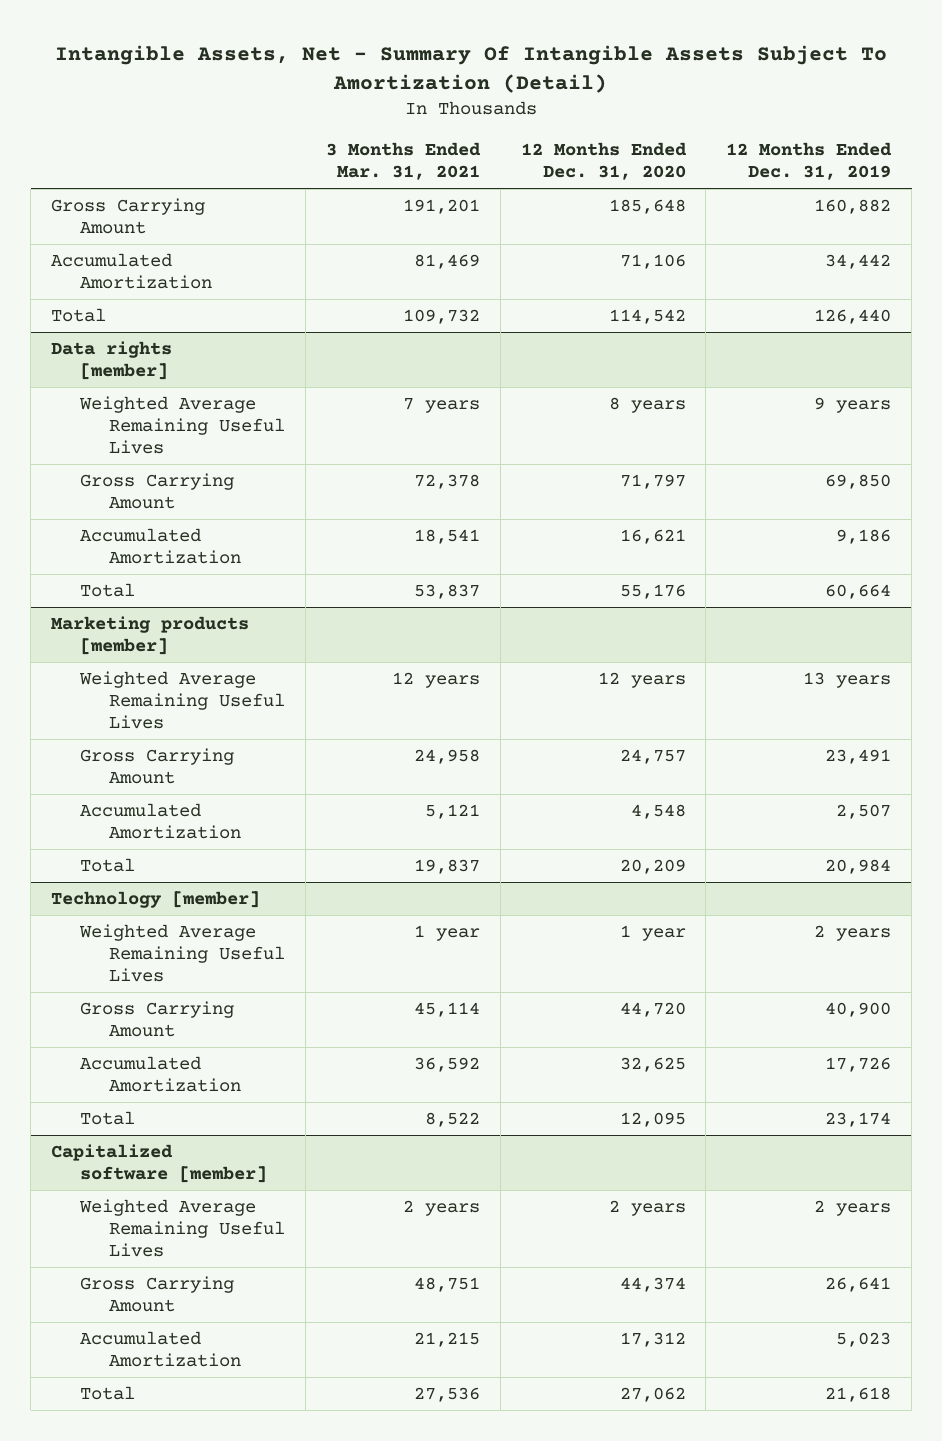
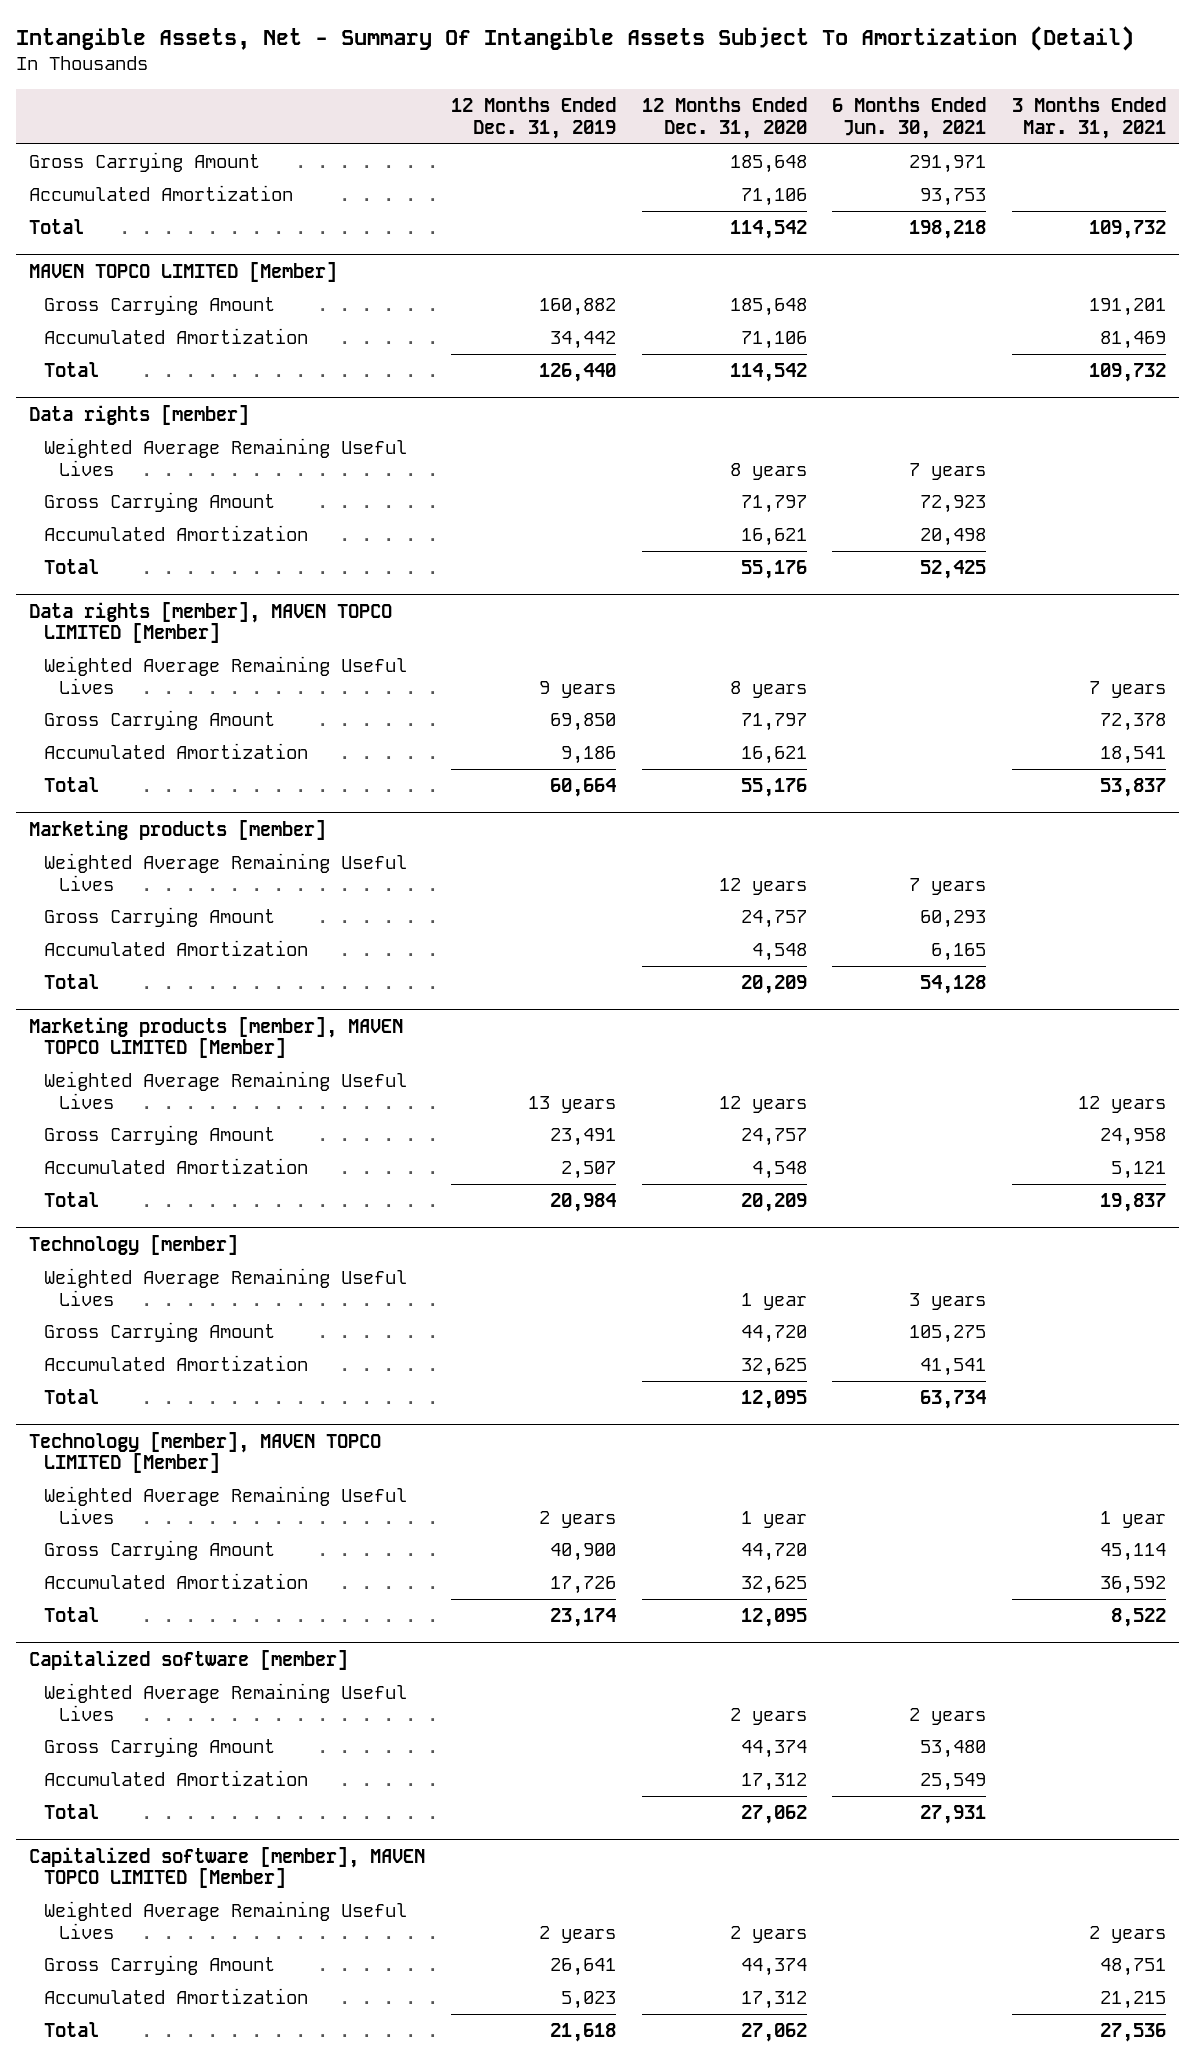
- | 3 Months Ended Mar. 31, 2021 | 12 Months Ended Dec. 31, 2020 | 12 Months Ended Dec. 31, 2019
+ | 12 Months Ended Dec. 31, 2019 | 12 Months Ended Dec. 31, 2020 | 6 Months Ended Jun. 30, 2021 | 3 Months Ended Mar. 31, 2021
+ Gross Carrying Amount | | 185,648 | 291,971 |
+ Accumulated Amortization | | 71,106 | 93,753 |
+ Total | | 114,542 | 198,218 | 109,732
+ MAVEN TOPCO LIMITED [Member]
@ Data rights [member]
+ Weighted Average Remaining Useful Lives | | 8 years | 7 years |
+ Gross Carrying Amount | | 71,797 | 72,923 |
+ Accumulated Amortization | | 16,621 | 20,498 |
+ Total | | 55,176 | 52,425 |
+ Data rights [member], MAVEN TOPCO LIMITED [Member]
@ Marketing products [member]
+ Weighted Average Remaining Useful Lives | | 12 years | 7 years |
+ Gross Carrying Amount | | 24,757 | 60,293 |
+ Accumulated Amortization | | 4,548 | 6,165 |
+ Total | | 20,209 | 54,128 |
+ Marketing products [member], MAVEN TOPCO LIMITED [Member]
@ Technology [member]
+ Weighted Average Remaining Useful Lives | | 1 year | 3 years |
+ Gross Carrying Amount | | 44,720 | 105,275 |
+ Accumulated Amortization | | 32,625 | 41,541 |
+ Total | | 12,095 | 63,734 |
+ Technology [member], MAVEN TOPCO LIMITED [Member]
@ Capitalized software [member]
+ Weighted Average Remaining Useful Lives | | 2 years | 2 years |
+ Gross Carrying Amount | | 44,374 | 53,480 |
+ Accumulated Amortization | | 17,312 | 25,549 |
+ Total | | 27,062 | 27,931 |
+ Capitalized software [member], MAVEN TOPCO LIMITED [Member]

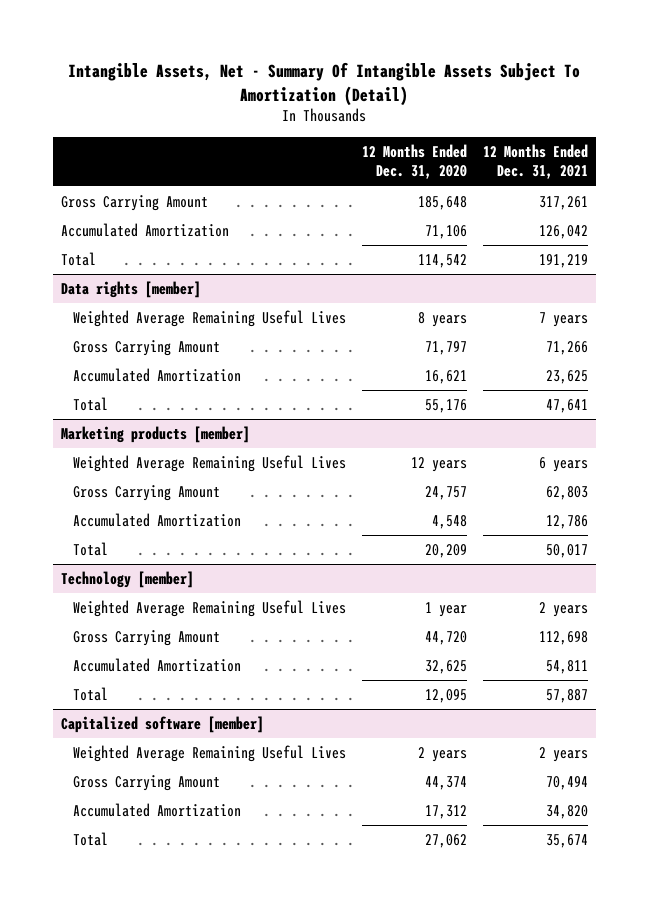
- | 12 Months Ended Dec. 31, 2019 | 12 Months Ended Dec. 31, 2020 | 6 Months Ended Jun. 30, 2021 | 3 Months Ended Mar. 31, 2021
+ | 12 Months Ended Dec. 31, 2020 | 12 Months Ended Dec. 31, 2021
- MAVEN TOPCO LIMITED [Member]
- Gross Carrying Amount | 160,882 | 185,648 | | 191,201
- Accumulated Amortization | 34,442 | 71,106 | | 81,469
- Total | 126,440 | 114,542 | | 109,732
- Data rights [member], MAVEN TOPCO LIMITED [Member]
- Weighted Average Remaining Useful Lives | 9 years | 8 years | | 7 years
- Gross Carrying Amount | 69,850 | 71,797 | | 72,378
- Accumulated Amortization | 9,186 | 16,621 | | 18,541
- Total | 60,664 | 55,176 | | 53,837
- Marketing products [member], MAVEN TOPCO LIMITED [Member]
- Weighted Average Remaining Useful Lives | 13 years | 12 years | | 12 years
- Gross Carrying Amount | 23,491 | 24,757 | | 24,958
- Accumulated Amortization | 2,507 | 4,548 | | 5,121
- Total | 20,984 | 20,209 | | 19,837
- Technology [member], MAVEN TOPCO LIMITED [Member]
- Weighted Average Remaining Useful Lives | 2 years | 1 year | | 1 year
- Gross Carrying Amount | 40,900 | 44,720 | | 45,114
- Accumulated Amortization | 17,726 | 32,625 | | 36,592
- Total | 23,174 | 12,095 | | 8,522
- Capitalized software [member], MAVEN TOPCO LIMITED [Member]
- Weighted Average Remaining Useful Lives | 2 years | 2 years | | 2 years
- Gross Carrying Amount | 26,641 | 44,374 | | 48,751
- Accumulated Amortization | 5,023 | 17,312 | | 21,215
- Total | 21,618 | 27,062 | | 27,536

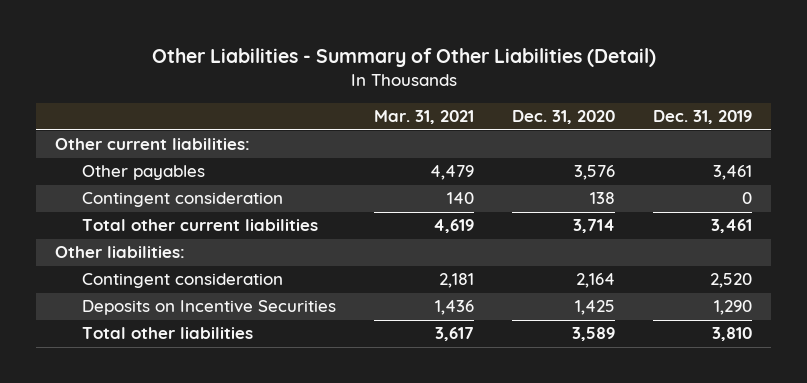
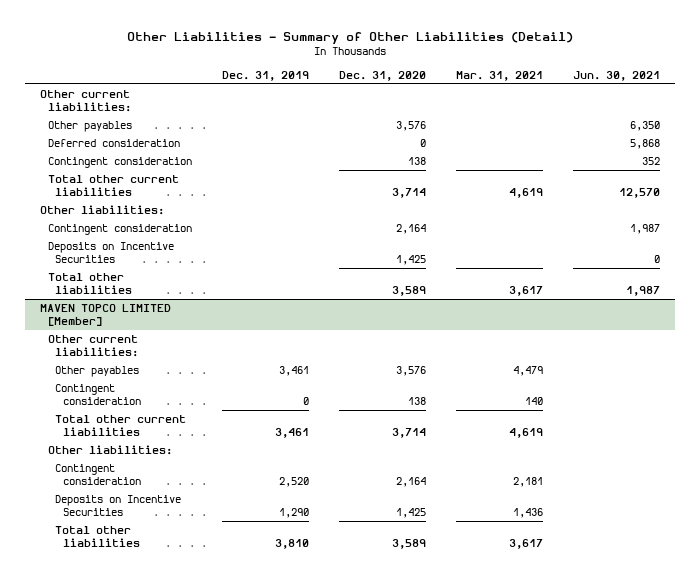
- | Mar. 31, 2021 | Dec. 31, 2020 | Dec. 31, 2019
+ | Dec. 31, 2019 | Dec. 31, 2020 | Mar. 31, 2021 | Jun. 30, 2021
+ Other payables | | 3,576 | | 6,350
+ Deferred consideration | | 0 | | 5,868
+ Contingent consideration | | 138 | | 352
+ Total other current liabilities | | 3,714 | 4,619 | 12,570
+ Other liabilities:
+ Contingent consideration | | 2,164 | | 1,987
+ Deposits on Incentive Securities | | 1,425 | | 0
+ Total other liabilities | | 3,589 | 3,617 | 1,987
+ MAVEN TOPCO LIMITED [Member]
+ Other current liabilities:

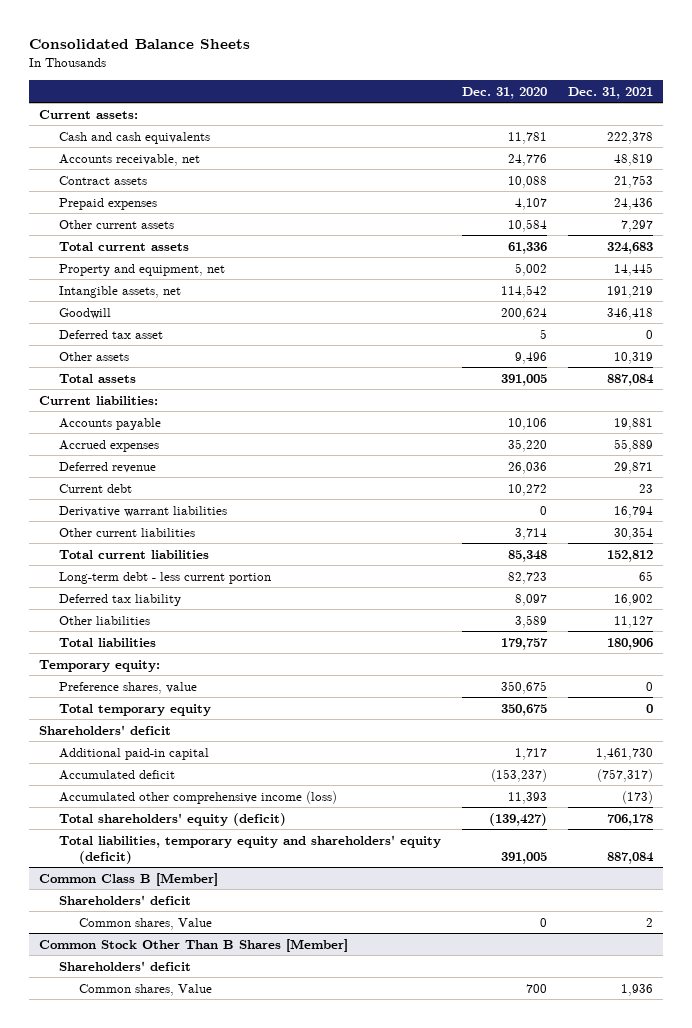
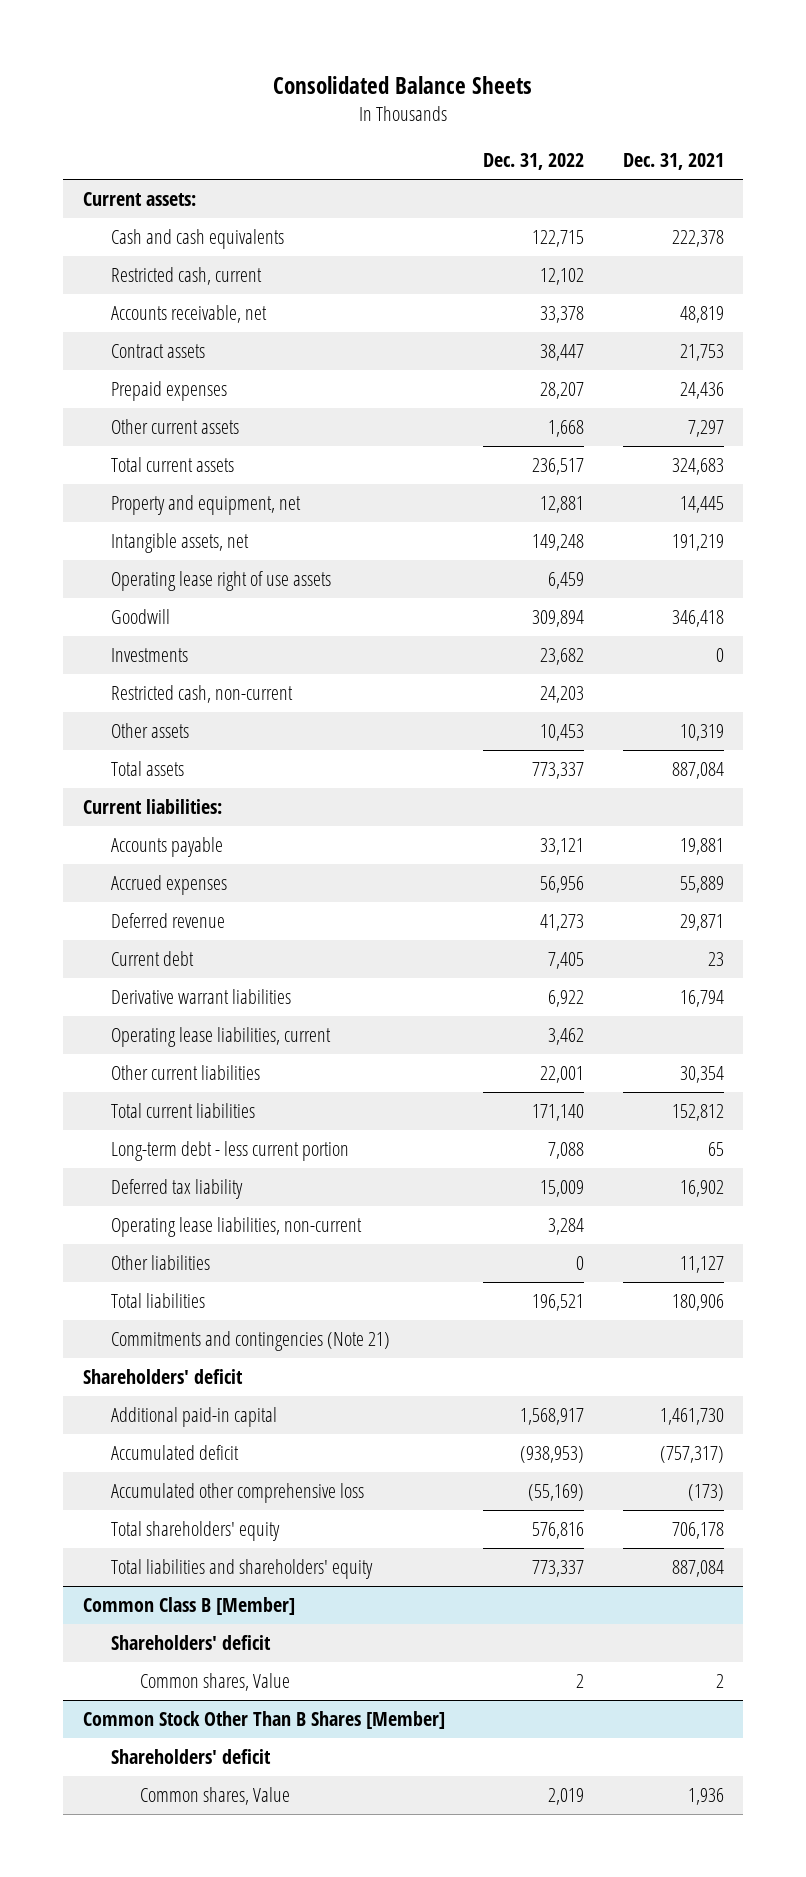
- | Dec. 31, 2020 | Dec. 31, 2021
+ | Dec. 31, 2022 | Dec. 31, 2021
+ Restricted cash, current | 12,102 |
+ Operating lease right of use assets | 6,459 |
- Deferred tax asset | 5 | 0
+ Investments | 23,682 | 0
+ Restricted cash, non-current | 24,203 |
+ Operating lease liabilities, current | 3,462 |
+ Operating lease liabilities, non-current | 3,284 |
- Temporary equity:
- Preference shares, value | 350,675 | 0
- Total temporary equity | 350,675 | 0
+ Commitments and contingencies (Note 21)
- Accumulated other comprehensive income (loss) | 11,393 | (173)
- Total shareholders' equity (deficit) | (139,427) | 706,178
- Total liabilities, temporary equity and shareholders' equity (deficit) | 391,005 | 887,084
+ Accumulated other comprehensive loss | (55,169) | (173)
+ Total shareholders' equity | 576,816 | 706,178
+ Total liabilities and shareholders' equity | 773,337 | 887,084

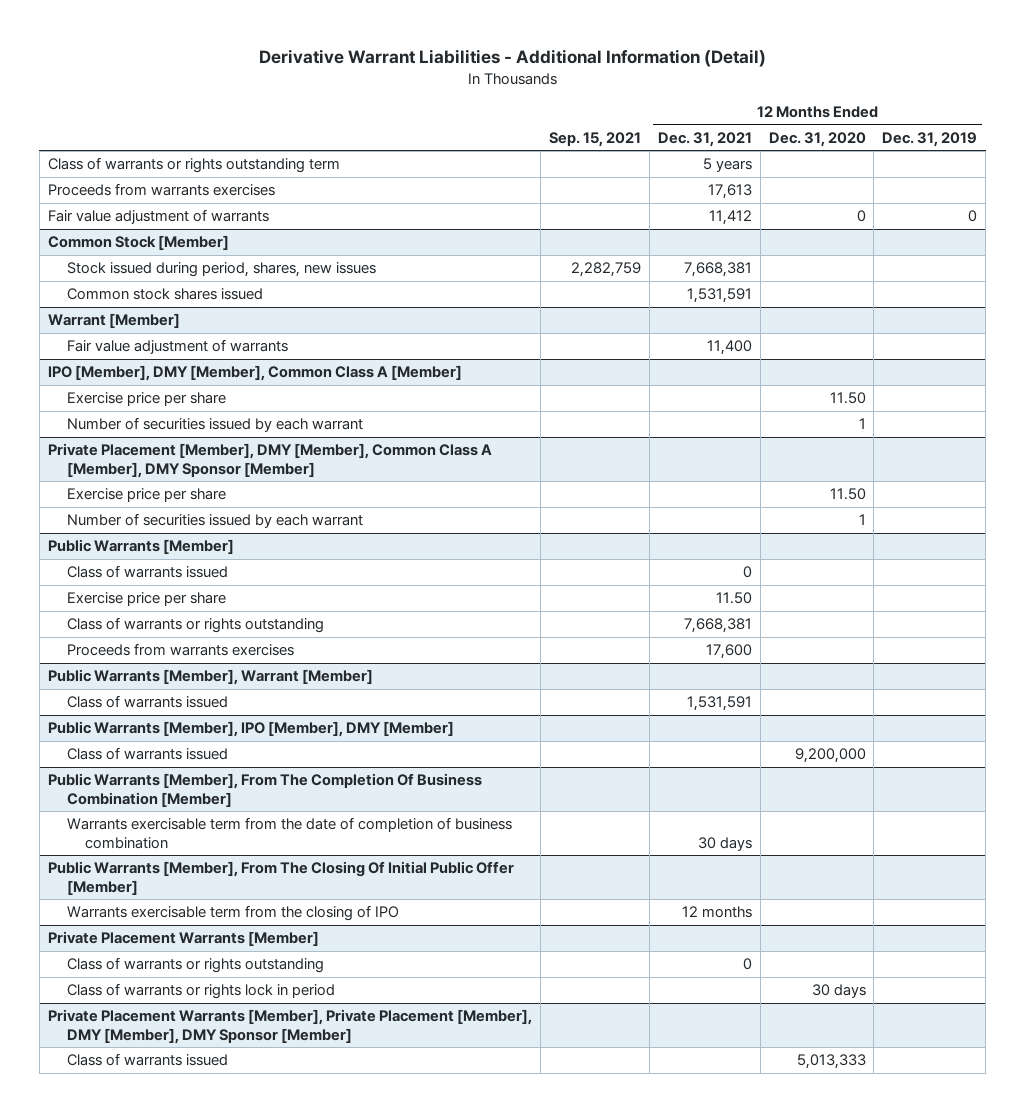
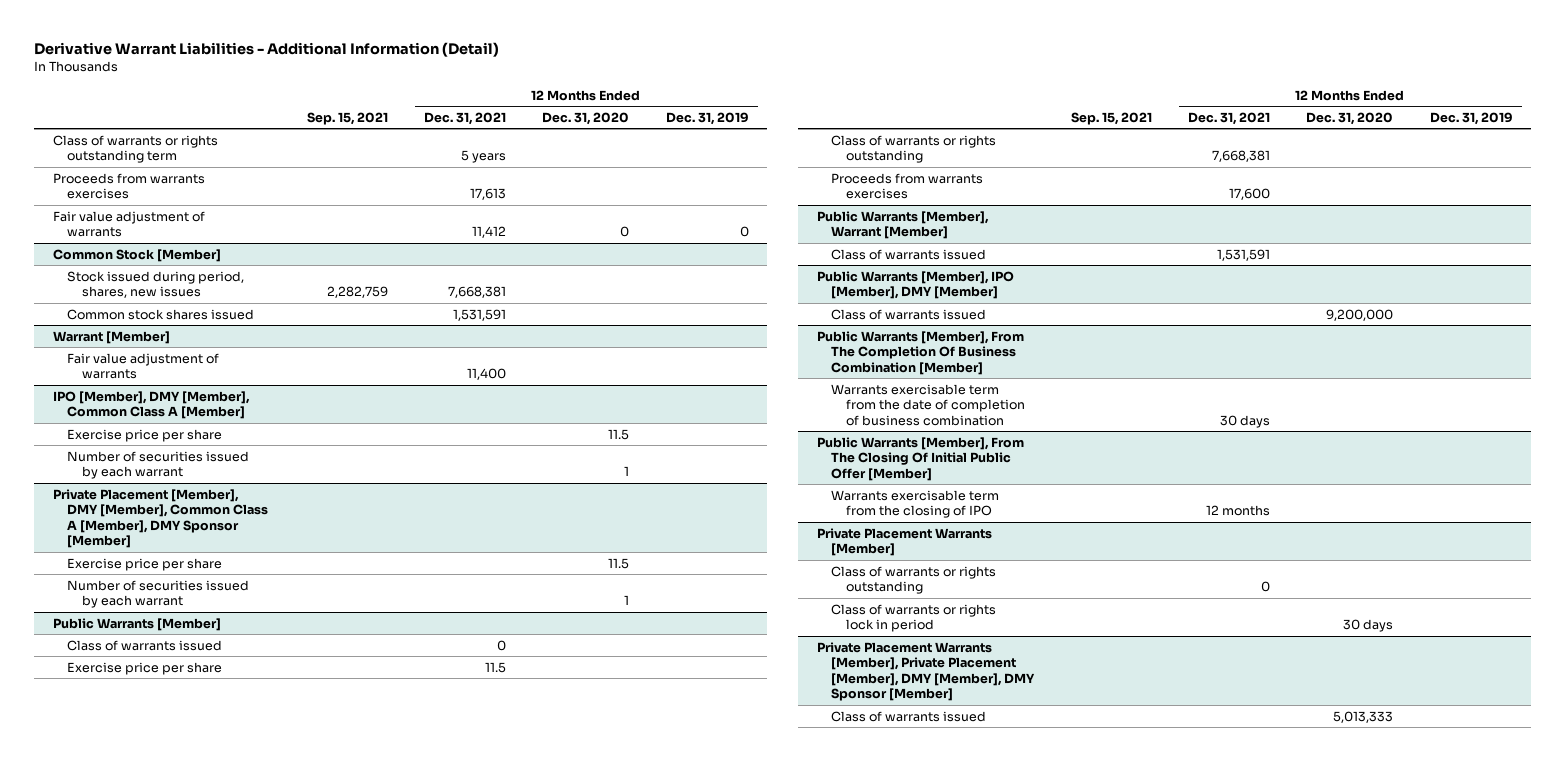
@ IPO [Member], DMY [Member], Common Class A [Member]
- Exercise price per share | | | 11.50 |
+ Exercise price per share | | | 11.5 |
@ Private Placement [Member], DMY [Member], Common Class A [Member], DMY Sponsor [Member]
- Exercise price per share | | | 11.50 |
+ Exercise price per share | | | 11.5 |
@ Public Warrants [Member]
- Exercise price per share | | 11.50 | |
+ Exercise price per share | | 11.5 | |

